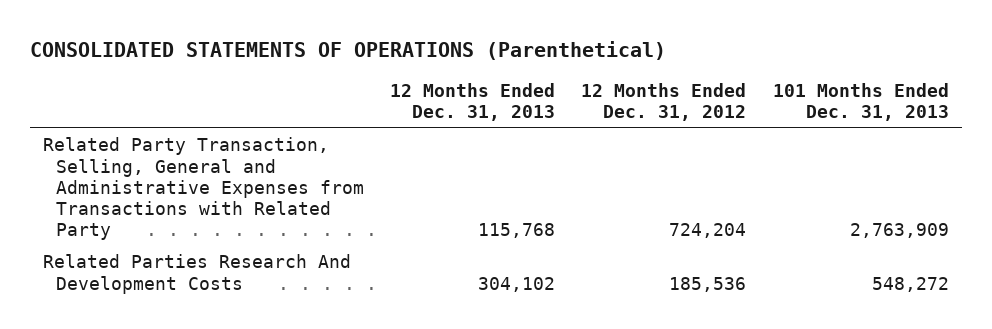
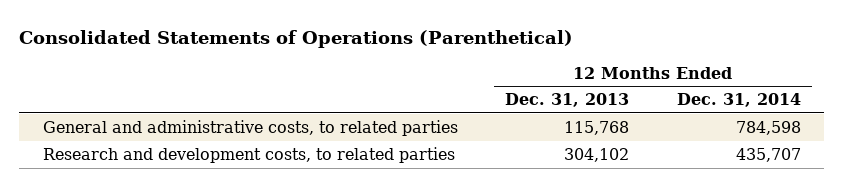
- CONSOLIDATED STATEMENTS OF OPERATIONS (Parenthetical)
+ Consolidated Statements of Operations (Parenthetical)
- | 12 Months Ended Dec. 31, 2013 | 12 Months Ended Dec. 31, 2012 | 101 Months Ended Dec. 31, 2013
+ | 12 Months Ended Dec. 31, 2013 | 12 Months Ended Dec. 31, 2014
- Related Party Transaction, Selling, General and Administrative Expenses from Transactions with Related Party | 115,768 | 724,204 | 2,763,909
- Related Parties Research And Development Costs | 304,102 | 185,536 | 548,272
+ General and administrative costs, to related parties | 115,768 | 784,598
+ Research and development costs, to related parties | 304,102 | 435,707

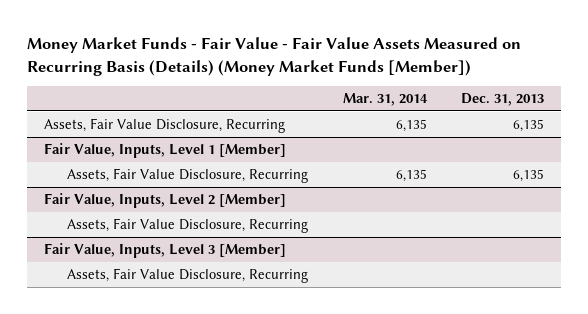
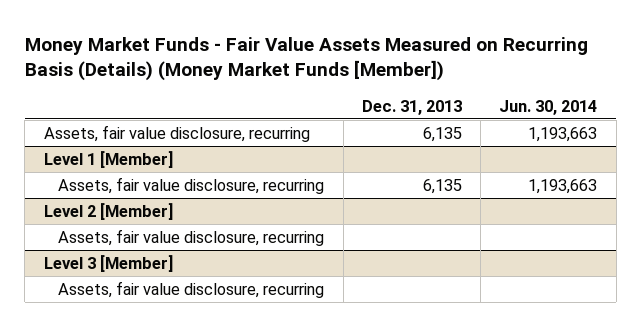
- Money Market Funds - Fair Value - Fair Value Assets Measured on Recurring Basis (Details) (Money Market Funds [Member])
+ Money Market Funds - Fair Value Assets Measured on Recurring Basis (Details) (Money Market Funds [Member])
- | Mar. 31, 2014 | Dec. 31, 2013
+ | Dec. 31, 2013 | Jun. 30, 2014
- Assets, Fair Value Disclosure, Recurring | 6,135 | 6,135
- Fair Value, Inputs, Level 1 [Member]
- Assets, Fair Value Disclosure, Recurring | 6,135 | 6,135
- Fair Value, Inputs, Level 2 [Member]
- Assets, Fair Value Disclosure, Recurring
- Fair Value, Inputs, Level 3 [Member]
- Assets, Fair Value Disclosure, Recurring
+ Assets, fair value disclosure, recurring | 6,135 | 1,193,663
+ Level 1 [Member]
+ Assets, fair value disclosure, recurring | 6,135 | 1,193,663
+ Level 2 [Member]
+ Assets, fair value disclosure, recurring
+ Level 3 [Member]
+ Assets, fair value disclosure, recurring

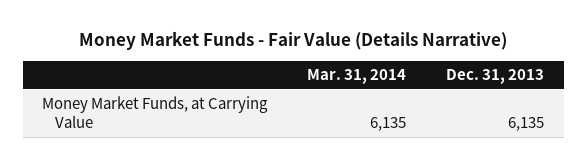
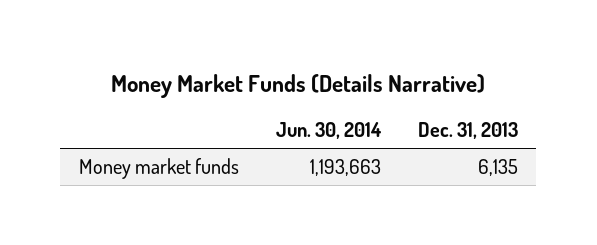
- Money Market Funds - Fair Value (Details Narrative)
+ Money Market Funds (Details Narrative)
- | Mar. 31, 2014 | Dec. 31, 2013
+ | Jun. 30, 2014 | Dec. 31, 2013
- Money Market Funds, at Carrying Value | 6,135 | 6,135
+ Money market funds | 1,193,663 | 6,135

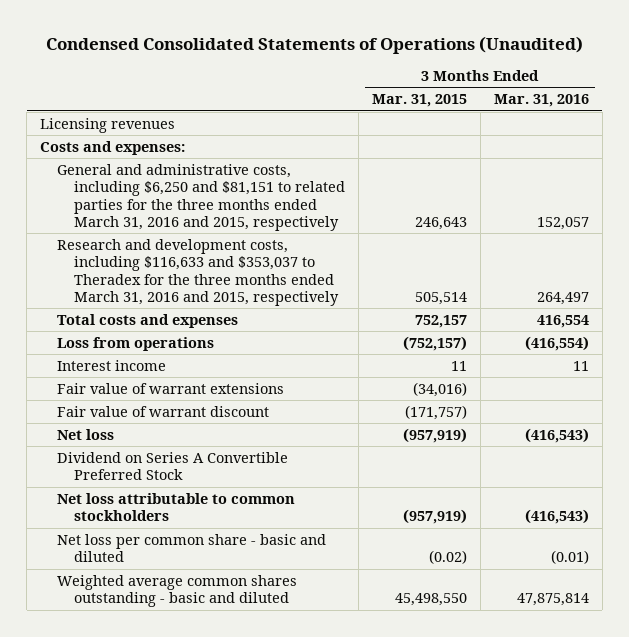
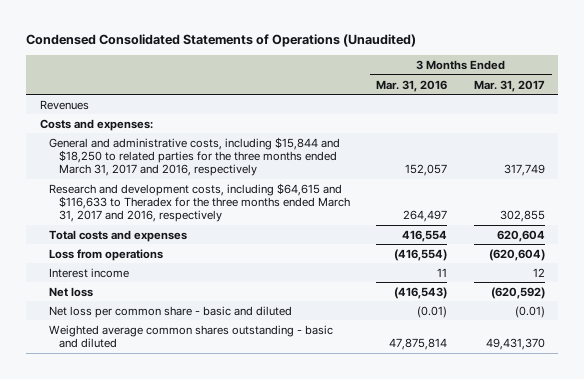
- | 3 Months Ended Mar. 31, 2015 | 3 Months Ended Mar. 31, 2016
+ | 3 Months Ended Mar. 31, 2016 | 3 Months Ended Mar. 31, 2017
- Licensing revenues
+ Revenues
- General and administrative costs, including $6,250 and $81,151 to related parties for the three months ended March 31, 2016 and 2015, respectively | 246,643 | 152,057
- Research and development costs, including $116,633 and $353,037 to Theradex for the three months ended March 31, 2016 and 2015, respectively | 505,514 | 264,497
+ General and administrative costs, including $15,844 and $18,250 to related parties for the three months ended March 31, 2017 and 2016, respectively | 152,057 | 317,749
+ Research and development costs, including $64,615 and $116,633 to Theradex for the three months ended March 31, 2017 and 2016, respectively | 264,497 | 302,855
- Fair value of warrant extensions | (34,016) |
- Fair value of warrant discount | (171,757) |
- Dividend on Series A Convertible Preferred Stock
- Net loss attributable to common stockholders | (957,919) | (416,543)

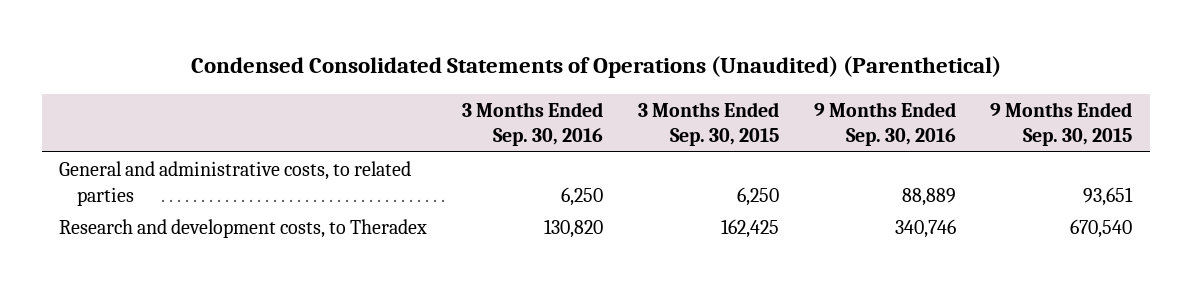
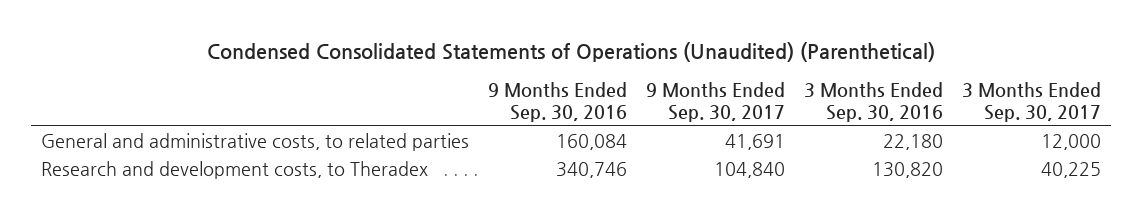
- | 3 Months Ended Sep. 30, 2016 | 3 Months Ended Sep. 30, 2015 | 9 Months Ended Sep. 30, 2016 | 9 Months Ended Sep. 30, 2015
+ | 9 Months Ended Sep. 30, 2016 | 9 Months Ended Sep. 30, 2017 | 3 Months Ended Sep. 30, 2016 | 3 Months Ended Sep. 30, 2017
- General and administrative costs, to related parties | 6,250 | 6,250 | 88,889 | 93,651
+ General and administrative costs, to related parties | 160,084 | 41,691 | 22,180 | 12,000

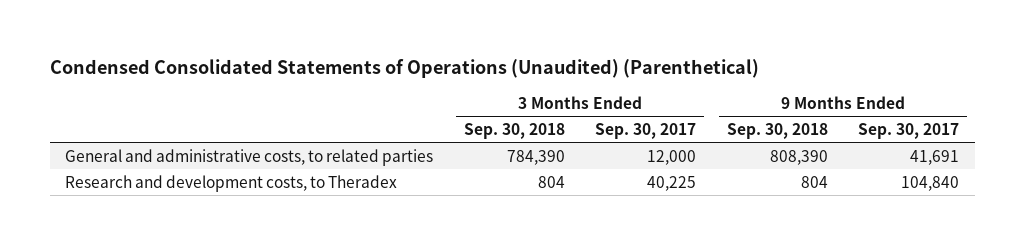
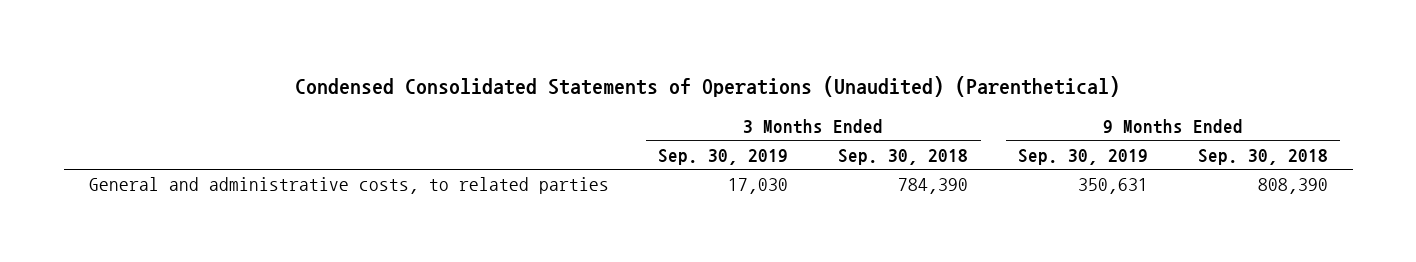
- | 3 Months Ended Sep. 30, 2018 | 3 Months Ended Sep. 30, 2017 | 9 Months Ended Sep. 30, 2018 | 9 Months Ended Sep. 30, 2017
+ | 3 Months Ended Sep. 30, 2019 | 3 Months Ended Sep. 30, 2018 | 9 Months Ended Sep. 30, 2019 | 9 Months Ended Sep. 30, 2018
- Research and development costs, to Theradex | 804 | 40,225 | 804 | 104,840

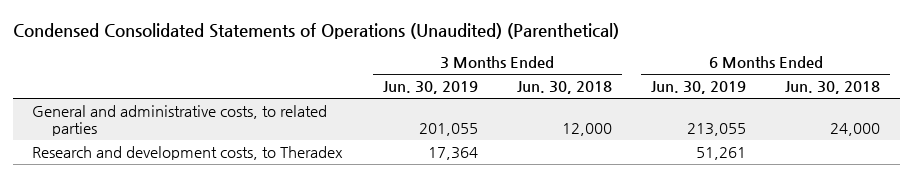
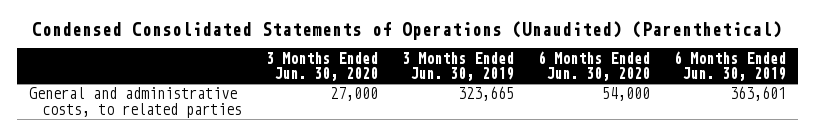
- | 3 Months Ended Jun. 30, 2019 | 3 Months Ended Jun. 30, 2018 | 6 Months Ended Jun. 30, 2019 | 6 Months Ended Jun. 30, 2018
+ | 3 Months Ended Jun. 30, 2020 | 3 Months Ended Jun. 30, 2019 | 6 Months Ended Jun. 30, 2020 | 6 Months Ended Jun. 30, 2019
- General and administrative costs, to related parties | 201,055 | 12,000 | 213,055 | 24,000
- Research and development costs, to Theradex | 17,364 | | 51,261 |
+ General and administrative costs, to related parties | 27,000 | 323,665 | 54,000 | 363,601

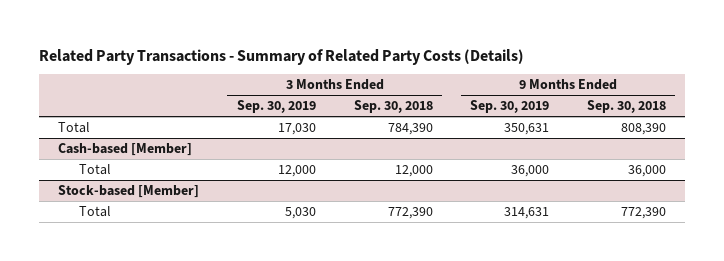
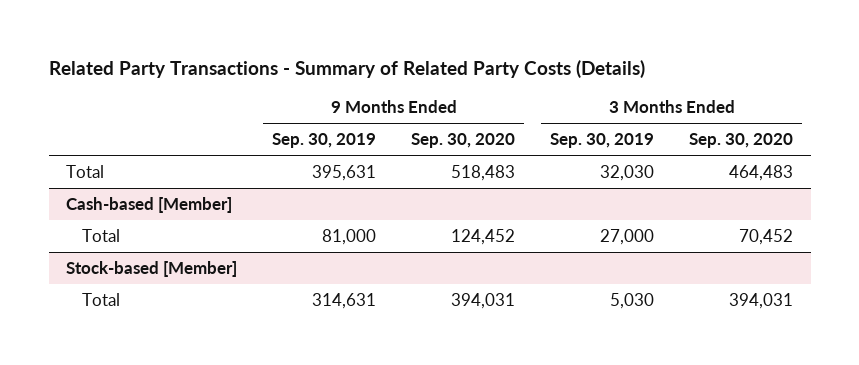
- | 3 Months Ended Sep. 30, 2019 | 3 Months Ended Sep. 30, 2018 | 9 Months Ended Sep. 30, 2019 | 9 Months Ended Sep. 30, 2018
+ | 9 Months Ended Sep. 30, 2019 | 9 Months Ended Sep. 30, 2020 | 3 Months Ended Sep. 30, 2019 | 3 Months Ended Sep. 30, 2020
- Total | 17,030 | 784,390 | 350,631 | 808,390
+ Total | 395,631 | 518,483 | 32,030 | 464,483
@ Cash-based [Member]
- Total | 12,000 | 12,000 | 36,000 | 36,000
+ Total | 81,000 | 124,452 | 27,000 | 70,452

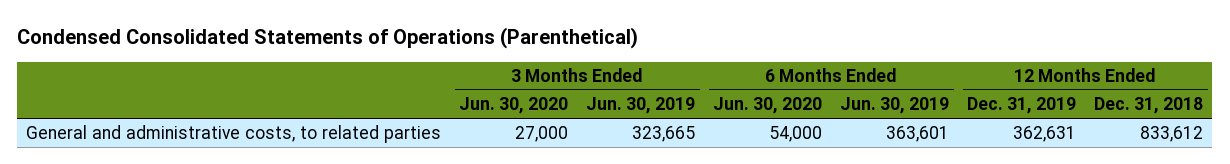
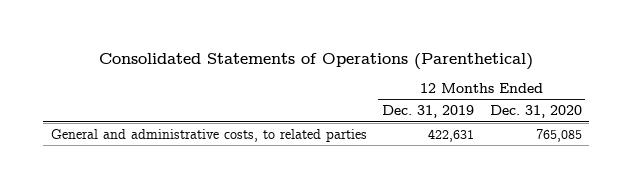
- Condensed Consolidated Statements of Operations (Parenthetical)
+ Consolidated Statements of Operations (Parenthetical)
- | 3 Months Ended Jun. 30, 2020 | 3 Months Ended Jun. 30, 2019 | 6 Months Ended Jun. 30, 2020 | 6 Months Ended Jun. 30, 2019 | 12 Months Ended Dec. 31, 2019 | 12 Months Ended Dec. 31, 2018
+ | 12 Months Ended Dec. 31, 2019 | 12 Months Ended Dec. 31, 2020
- General and administrative costs, to related parties | 27,000 | 323,665 | 54,000 | 363,601 | 362,631 | 833,612
+ General and administrative costs, to related parties | 422,631 | 765,085

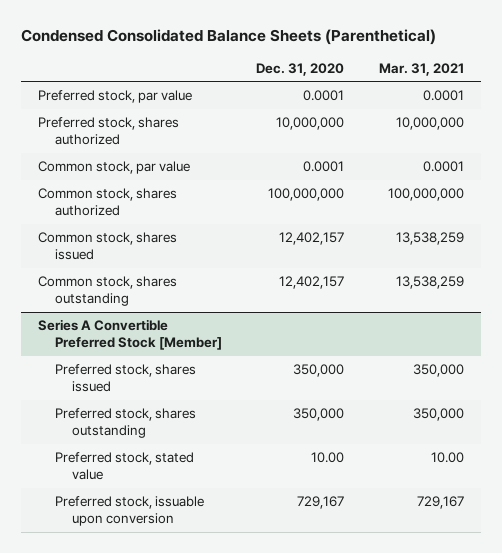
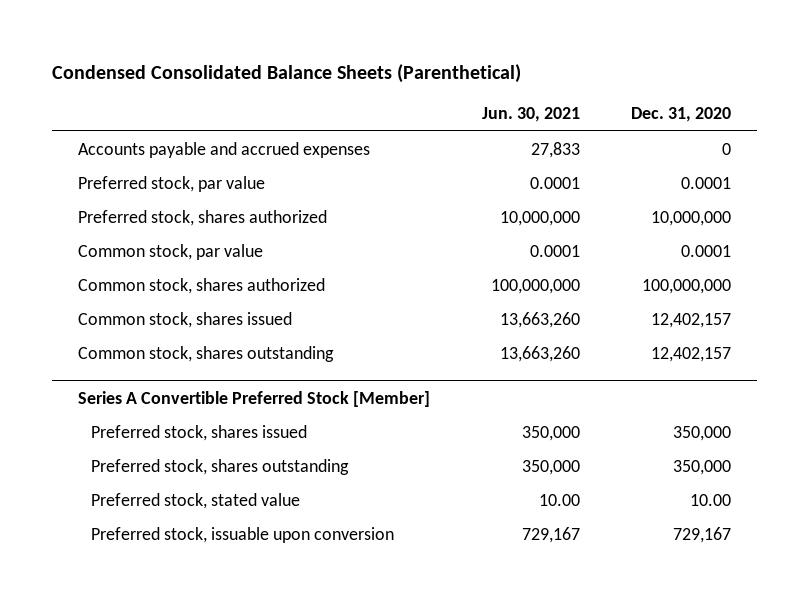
- | Dec. 31, 2020 | Mar. 31, 2021
+ | Jun. 30, 2021 | Dec. 31, 2020
+ Accounts payable and accrued expenses | 27,833 | 0

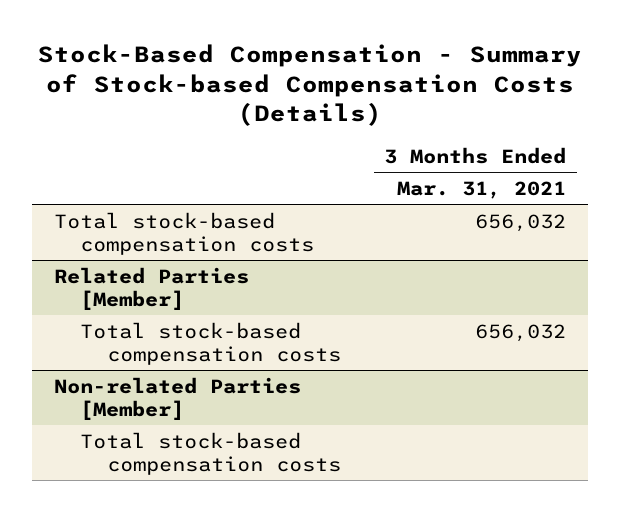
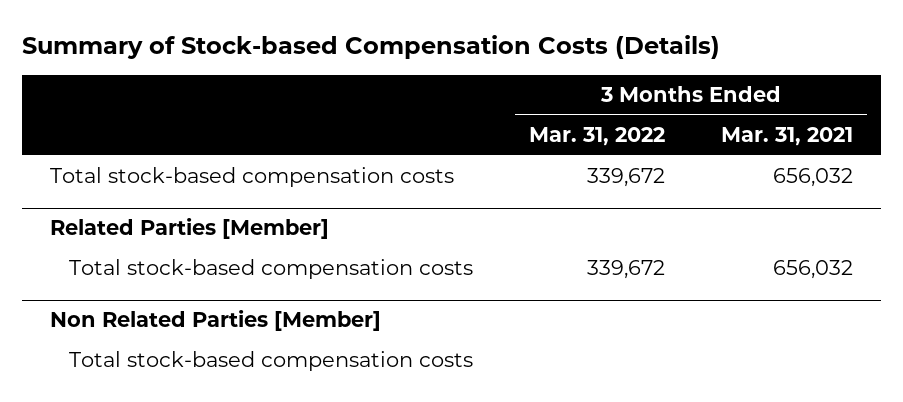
- Stock-Based Compensation - Summary of Stock-based Compensation Costs (Details)
+ Summary of Stock-based Compensation Costs (Details)
- | 3 Months Ended Mar. 31, 2021
+ | 3 Months Ended Mar. 31, 2022 | 3 Months Ended Mar. 31, 2021
- Non-related Parties [Member]
+ Non Related Parties [Member]

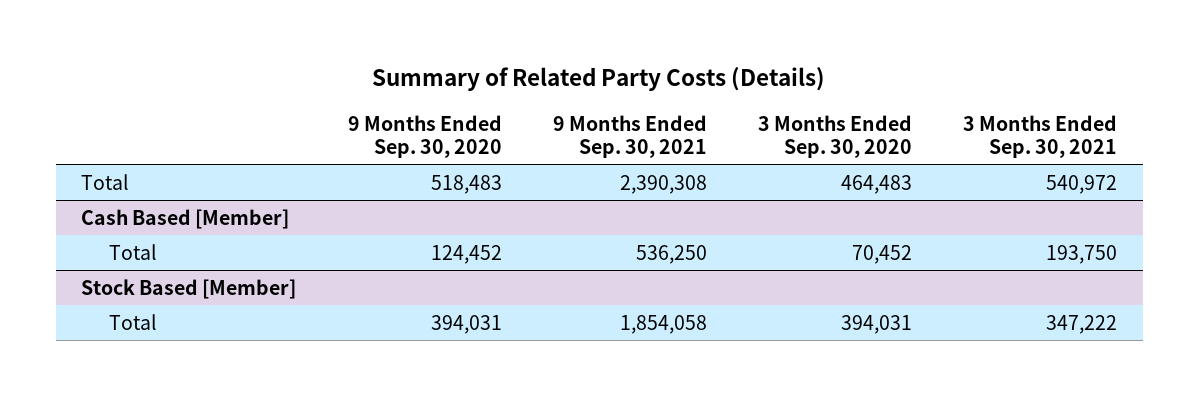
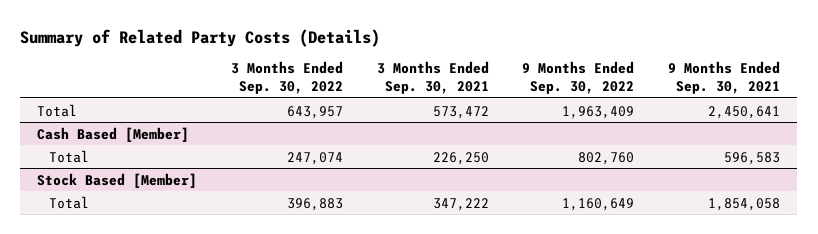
- | 9 Months Ended Sep. 30, 2020 | 9 Months Ended Sep. 30, 2021 | 3 Months Ended Sep. 30, 2020 | 3 Months Ended Sep. 30, 2021
+ | 3 Months Ended Sep. 30, 2022 | 3 Months Ended Sep. 30, 2021 | 9 Months Ended Sep. 30, 2022 | 9 Months Ended Sep. 30, 2021
- Total | 518,483 | 2,390,308 | 464,483 | 540,972
+ Total | 643,957 | 573,472 | 1,963,409 | 2,450,641
@ Cash Based [Member]
- Total | 124,452 | 536,250 | 70,452 | 193,750
+ Total | 247,074 | 226,250 | 802,760 | 596,583

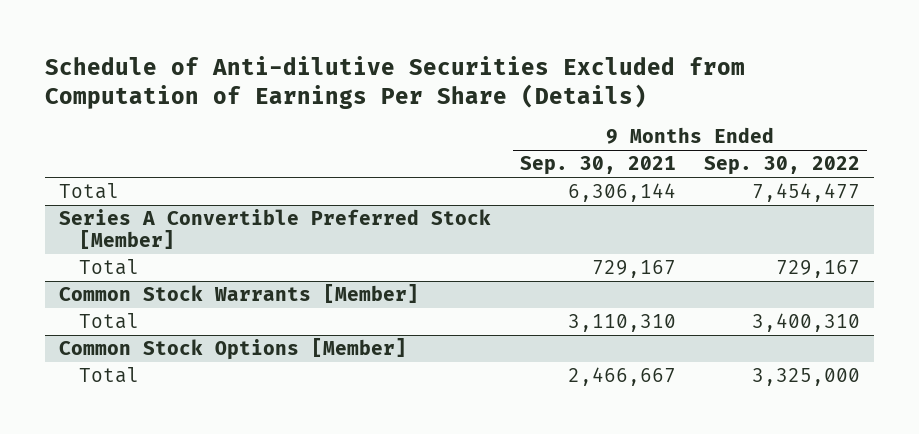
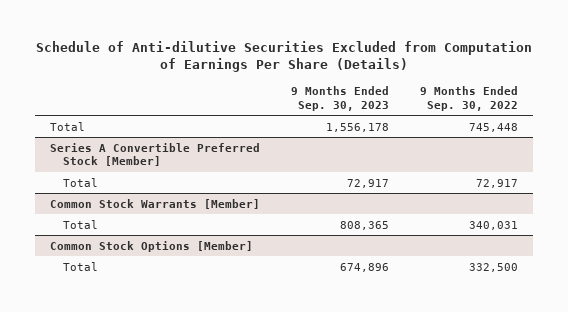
- | 9 Months Ended Sep. 30, 2021 | 9 Months Ended Sep. 30, 2022
+ | 9 Months Ended Sep. 30, 2023 | 9 Months Ended Sep. 30, 2022
- Total | 6,306,144 | 7,454,477
+ Total | 1,556,178 | 745,448
@ Series A Convertible Preferred Stock [Member]
- Total | 729,167 | 729,167
+ Total | 72,917 | 72,917
@ Common Stock Warrants [Member]
- Total | 3,110,310 | 3,400,310
+ Total | 808,365 | 340,031
@ Common Stock Options [Member]
- Total | 2,466,667 | 3,325,000
+ Total | 674,896 | 332,500

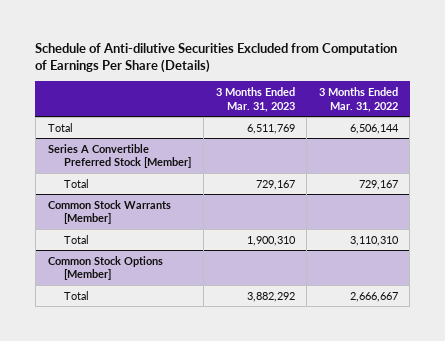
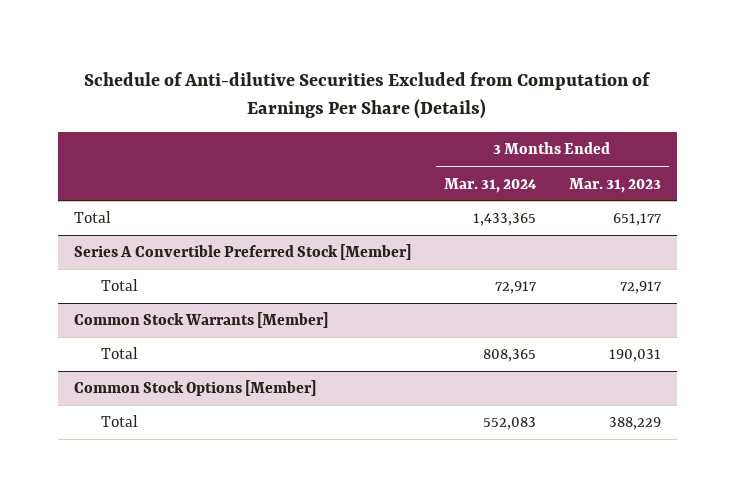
- | 3 Months Ended Mar. 31, 2023 | 3 Months Ended Mar. 31, 2022
+ | 3 Months Ended Mar. 31, 2024 | 3 Months Ended Mar. 31, 2023
- Total | 6,511,769 | 6,506,144
+ Total | 1,433,365 | 651,177
@ Series A Convertible Preferred Stock [Member]
- Total | 729,167 | 729,167
+ Total | 72,917 | 72,917
@ Common Stock Warrants [Member]
- Total | 1,900,310 | 3,110,310
+ Total | 808,365 | 190,031
@ Common Stock Options [Member]
- Total | 3,882,292 | 2,666,667
+ Total | 552,083 | 388,229

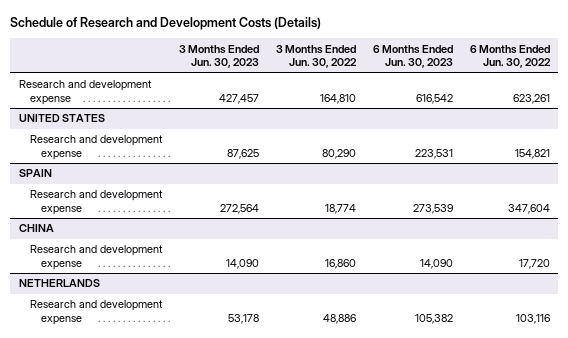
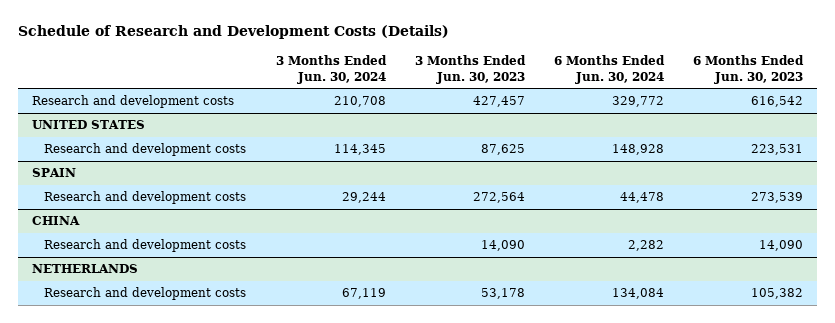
- | 3 Months Ended Jun. 30, 2023 | 3 Months Ended Jun. 30, 2022 | 6 Months Ended Jun. 30, 2023 | 6 Months Ended Jun. 30, 2022
+ | 3 Months Ended Jun. 30, 2024 | 3 Months Ended Jun. 30, 2023 | 6 Months Ended Jun. 30, 2024 | 6 Months Ended Jun. 30, 2023
- Research and development expense | 427,457 | 164,810 | 616,542 | 623,261
+ Research and development costs | 210,708 | 427,457 | 329,772 | 616,542
@ UNITED STATES
- Research and development expense | 87,625 | 80,290 | 223,531 | 154,821
+ Research and development costs | 114,345 | 87,625 | 148,928 | 223,531
@ SPAIN
- Research and development expense | 272,564 | 18,774 | 273,539 | 347,604
+ Research and development costs | 29,244 | 272,564 | 44,478 | 273,539
@ CHINA
- Research and development expense | 14,090 | 16,860 | 14,090 | 17,720
+ Research and development costs | | 14,090 | 2,282 | 14,090
@ NETHERLANDS
- Research and development expense | 53,178 | 48,886 | 105,382 | 103,116
+ Research and development costs | 67,119 | 53,178 | 134,084 | 105,382

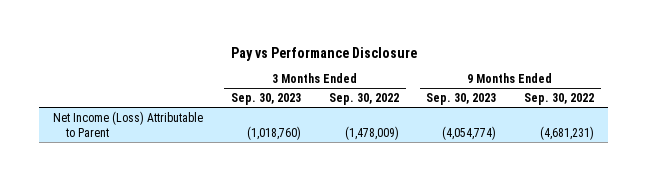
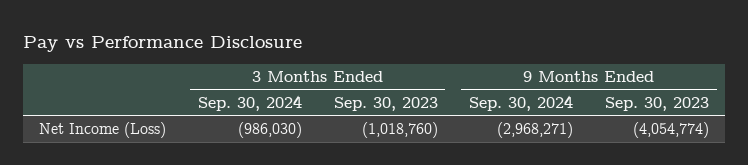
- | 3 Months Ended Sep. 30, 2023 | 3 Months Ended Sep. 30, 2022 | 9 Months Ended Sep. 30, 2023 | 9 Months Ended Sep. 30, 2022
+ | 3 Months Ended Sep. 30, 2024 | 3 Months Ended Sep. 30, 2023 | 9 Months Ended Sep. 30, 2024 | 9 Months Ended Sep. 30, 2023
- Net Income (Loss) Attributable to Parent | (1,018,760) | (1,478,009) | (4,054,774) | (4,681,231)
+ Net Income (Loss) | (986,030) | (1,018,760) | (2,968,271) | (4,054,774)

